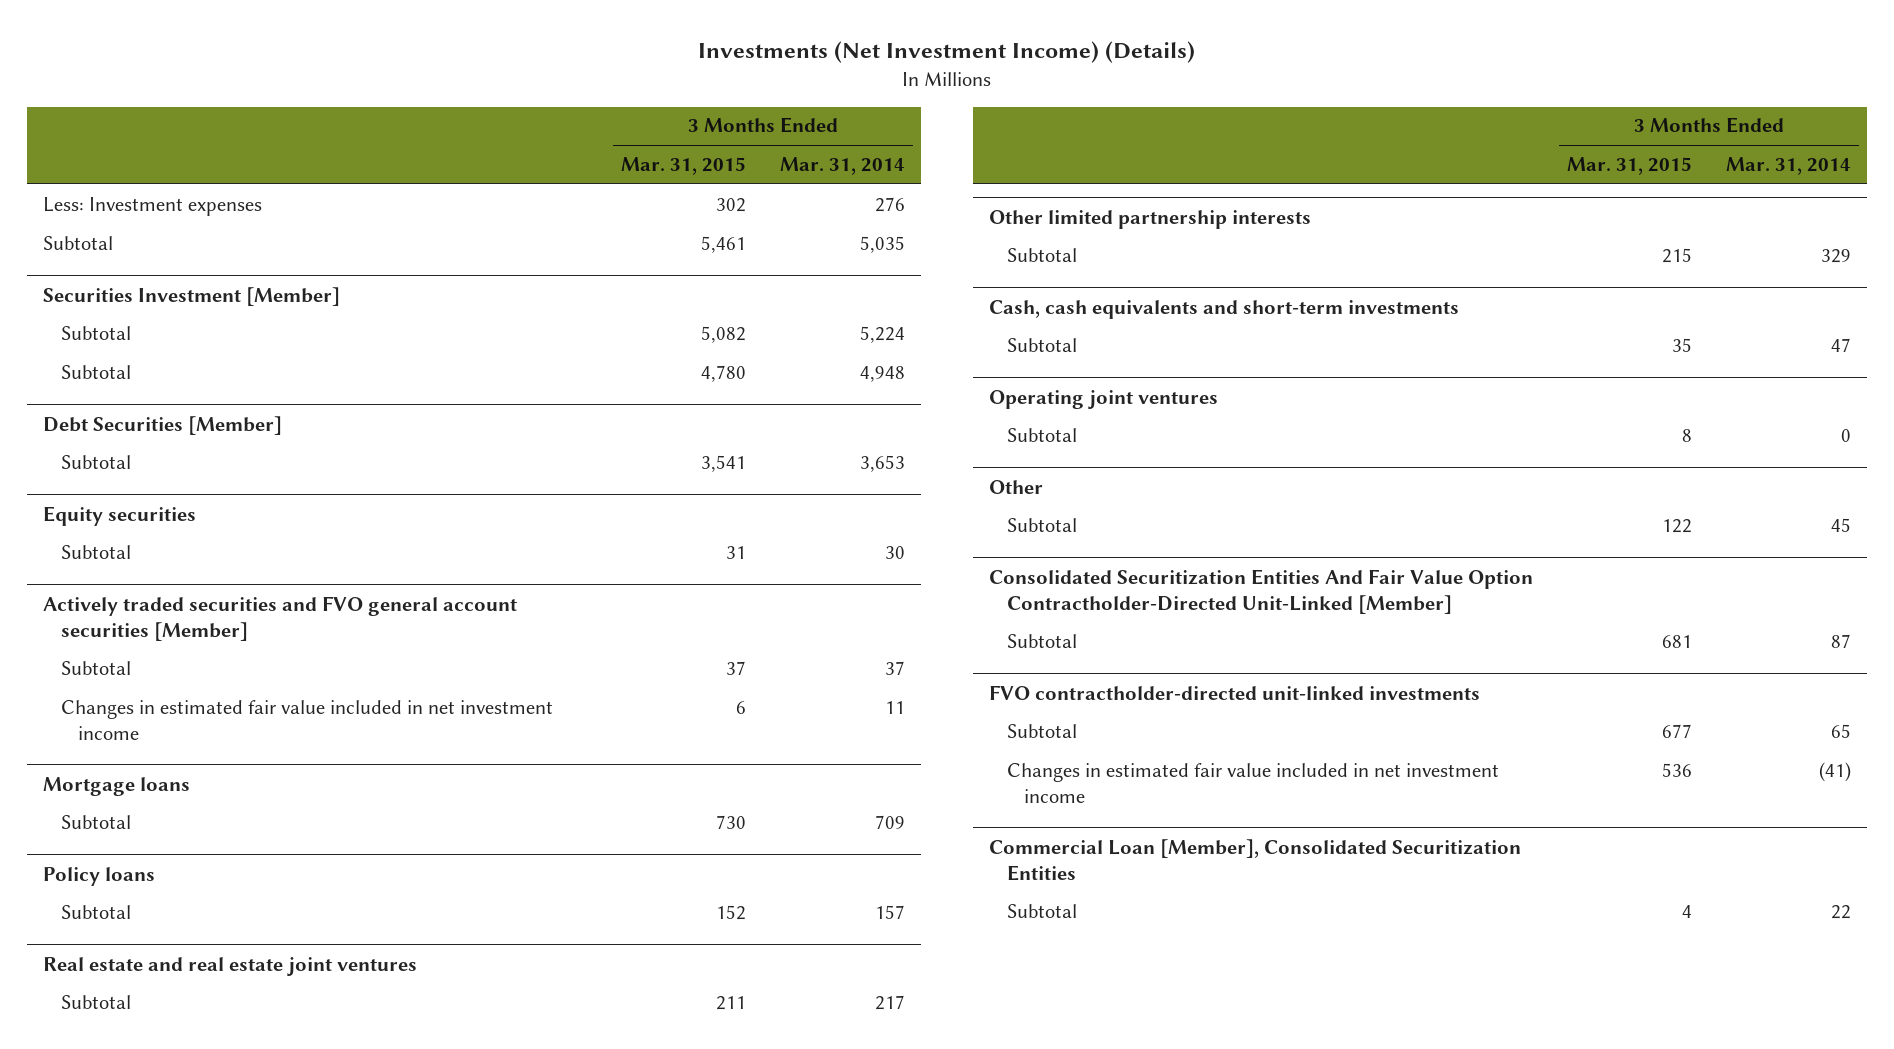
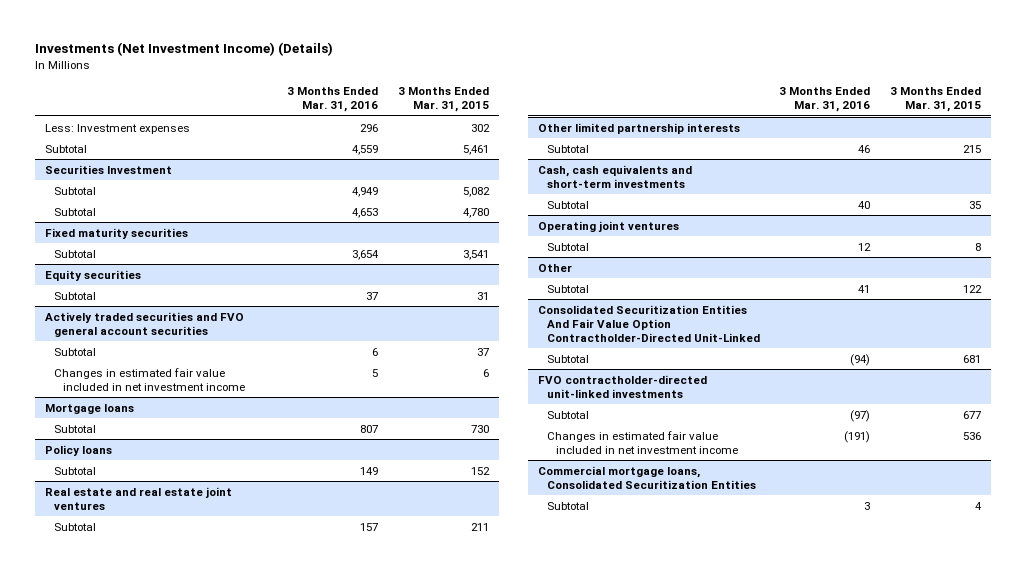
- | 3 Months Ended Mar. 31, 2015 | 3 Months Ended Mar. 31, 2014
+ | 3 Months Ended Mar. 31, 2016 | 3 Months Ended Mar. 31, 2015
- Securities Investment [Member]
+ Securities Investment
- Debt Securities [Member]
+ Fixed maturity securities
- Actively traded securities and FVO general account securities [Member]
+ Actively traded securities and FVO general account securities
- Consolidated Securitization Entities And Fair Value Option Contractholder-Directed Unit-Linked [Member]
+ Consolidated Securitization Entities And Fair Value Option Contractholder-Directed Unit-Linked
- Commercial Loan [Member], Consolidated Securitization Entities
+ Commercial mortgage loans, Consolidated Securitization Entities

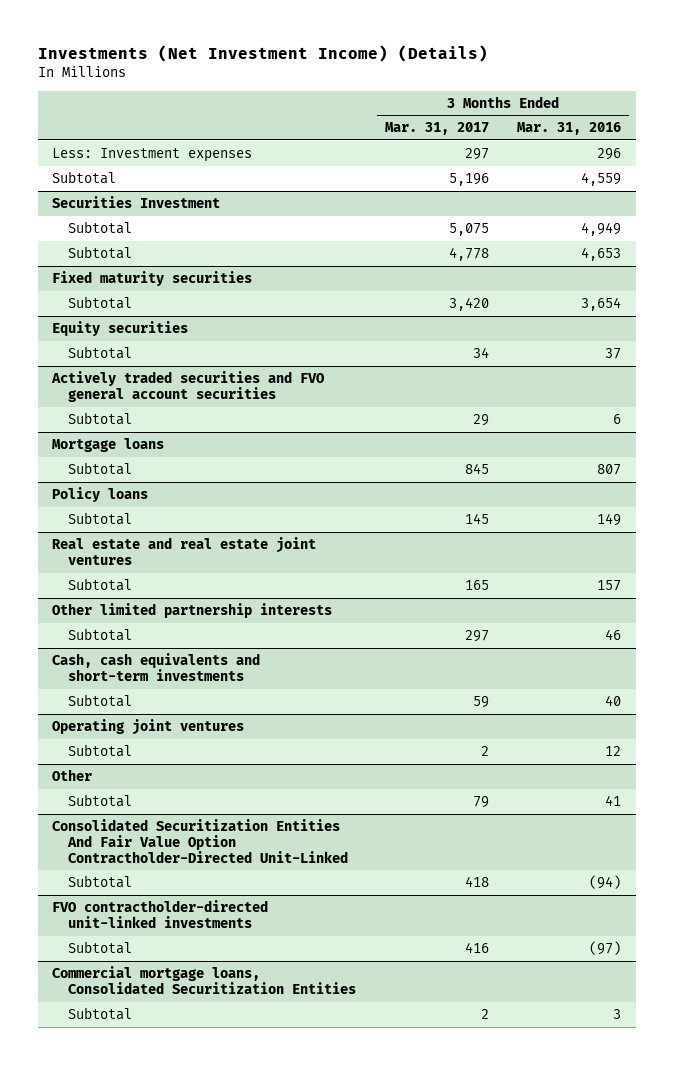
- | 3 Months Ended Mar. 31, 2016 | 3 Months Ended Mar. 31, 2015
+ | 3 Months Ended Mar. 31, 2017 | 3 Months Ended Mar. 31, 2016
@ Actively traded securities and FVO general account securities
- Changes in estimated fair value included in net investment income | 5 | 6
@ FVO contractholder-directed unit-linked investments
- Changes in estimated fair value included in net investment income | (191) | 536

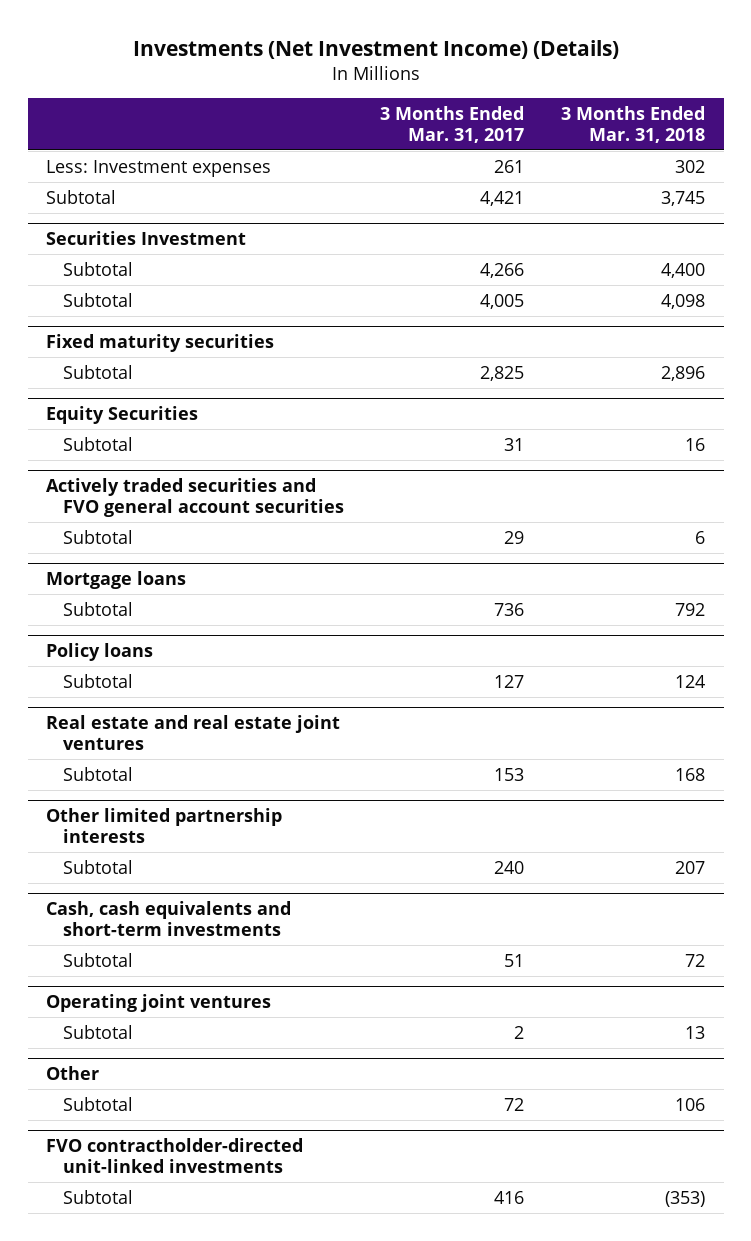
- | 3 Months Ended Mar. 31, 2017 | 3 Months Ended Mar. 31, 2016
+ | 3 Months Ended Mar. 31, 2017 | 3 Months Ended Mar. 31, 2018
- Less: Investment expenses | 297 | 296
- Subtotal | 5,196 | 4,559
+ Less: Investment expenses | 261 | 302
+ Subtotal | 4,421 | 3,745
@ Securities Investment
- Subtotal | 5,075 | 4,949
- Subtotal | 4,778 | 4,653
+ Subtotal | 4,266 | 4,400
+ Subtotal | 4,005 | 4,098
@ Fixed maturity securities
- Subtotal | 3,420 | 3,654
- Equity securities
- Subtotal | 34 | 37
@ Fixed maturity securities
+ Subtotal | 2,825 | 2,896
+ Equity Securities
+ Subtotal | 31 | 16
@ Mortgage loans
- Subtotal | 845 | 807
+ Subtotal | 736 | 792
@ Policy loans
- Subtotal | 145 | 149
+ Subtotal | 127 | 124
@ Real estate and real estate joint ventures
- Subtotal | 165 | 157
+ Subtotal | 153 | 168
@ Other limited partnership interests
- Subtotal | 297 | 46
+ Subtotal | 240 | 207
@ Cash, cash equivalents and short-term investments
- Subtotal | 59 | 40
+ Subtotal | 51 | 72
@ Other
- Subtotal | 79 | 41
- Consolidated Securitization Entities And Fair Value Option Contractholder-Directed Unit-Linked
- Subtotal | 418 | (94)
@ Other
+ Subtotal | 72 | 106
- Commercial mortgage loans, Consolidated Securitization Entities
- Subtotal | 2 | 3

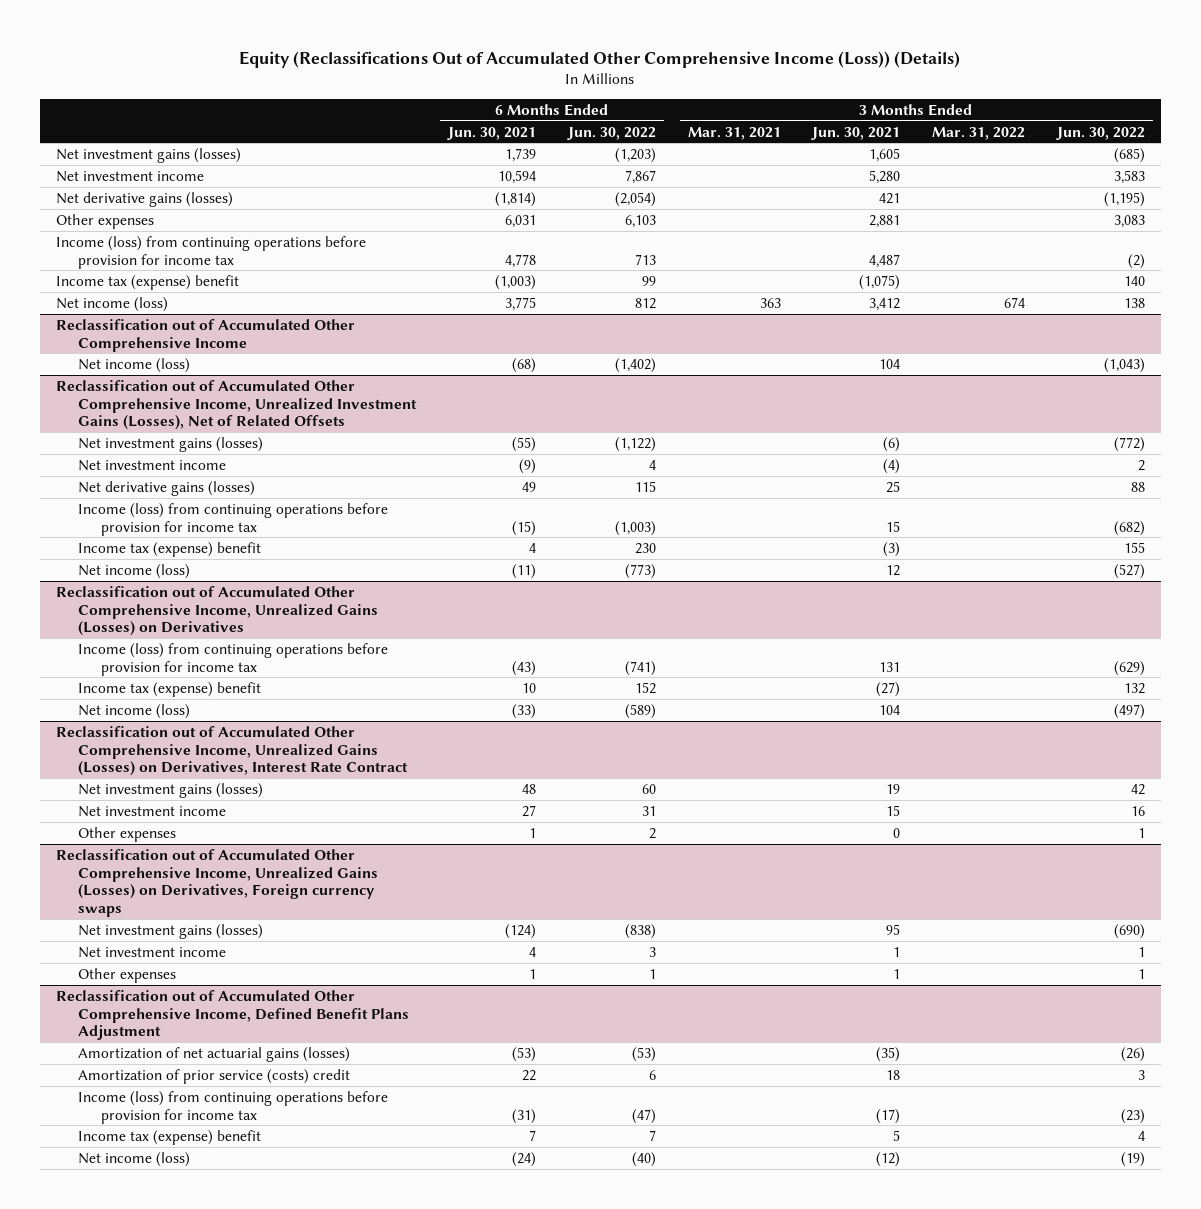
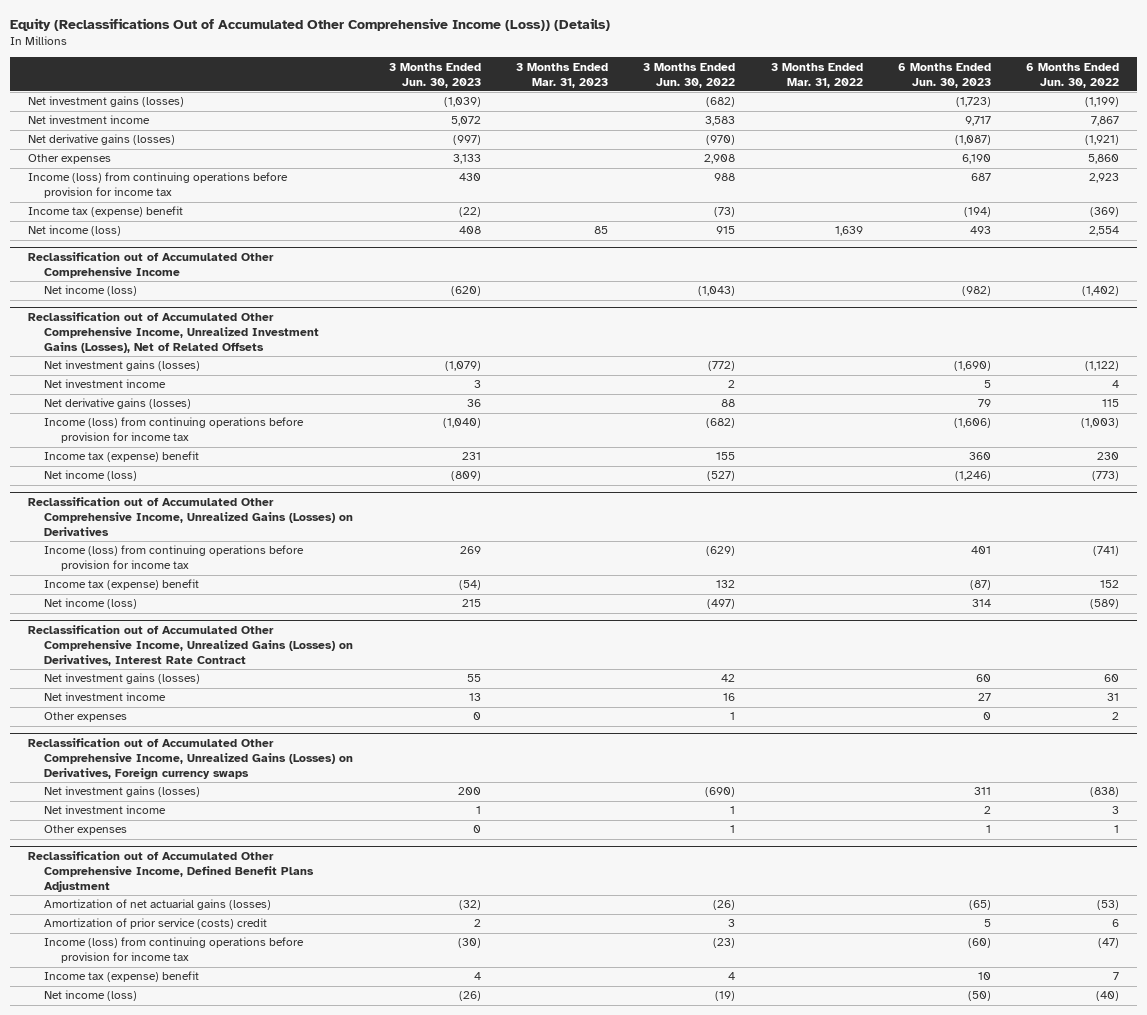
- | 6 Months Ended Jun. 30, 2021 | 6 Months Ended Jun. 30, 2022 | 3 Months Ended Mar. 31, 2021 | 3 Months Ended Jun. 30, 2021 | 3 Months Ended Mar. 31, 2022 | 3 Months Ended Jun. 30, 2022
+ | 3 Months Ended Jun. 30, 2023 | 3 Months Ended Mar. 31, 2023 | 3 Months Ended Jun. 30, 2022 | 3 Months Ended Mar. 31, 2022 | 6 Months Ended Jun. 30, 2023 | 6 Months Ended Jun. 30, 2022
- Net investment gains (losses) | 1,739 | (1,203) | | 1,605 | | (685)
+ Net investment gains (losses) | (1,039) | | (682) | | (1,723) | (1,199)
- Net derivative gains (losses) | (1,814) | (2,054) | | 421 | | (1,195)
- Other expenses | 6,031 | 6,103 | | 2,881 | | 3,083
- Income (loss) from continuing operations before provision for income tax | 4,778 | 713 | | 4,487 | | (2)
- Income tax (expense) benefit | (1,003) | 99 | | (1,075) | | 140
- Net income (loss) | 3,775 | 812 | 363 | 3,412 | 674 | 138
+ Net derivative gains (losses) | (997) | | (970) | | (1,087) | (1,921)
+ Other expenses | 3,133 | | 2,908 | | 6,190 | 5,860
+ Income (loss) from continuing operations before provision for income tax | 430 | | 988 | | 687 | 2,923
+ Income tax (expense) benefit | (22) | | (73) | | (194) | (369)
+ Net income (loss) | 408 | 85 | 915 | 1,639 | 493 | 2,554

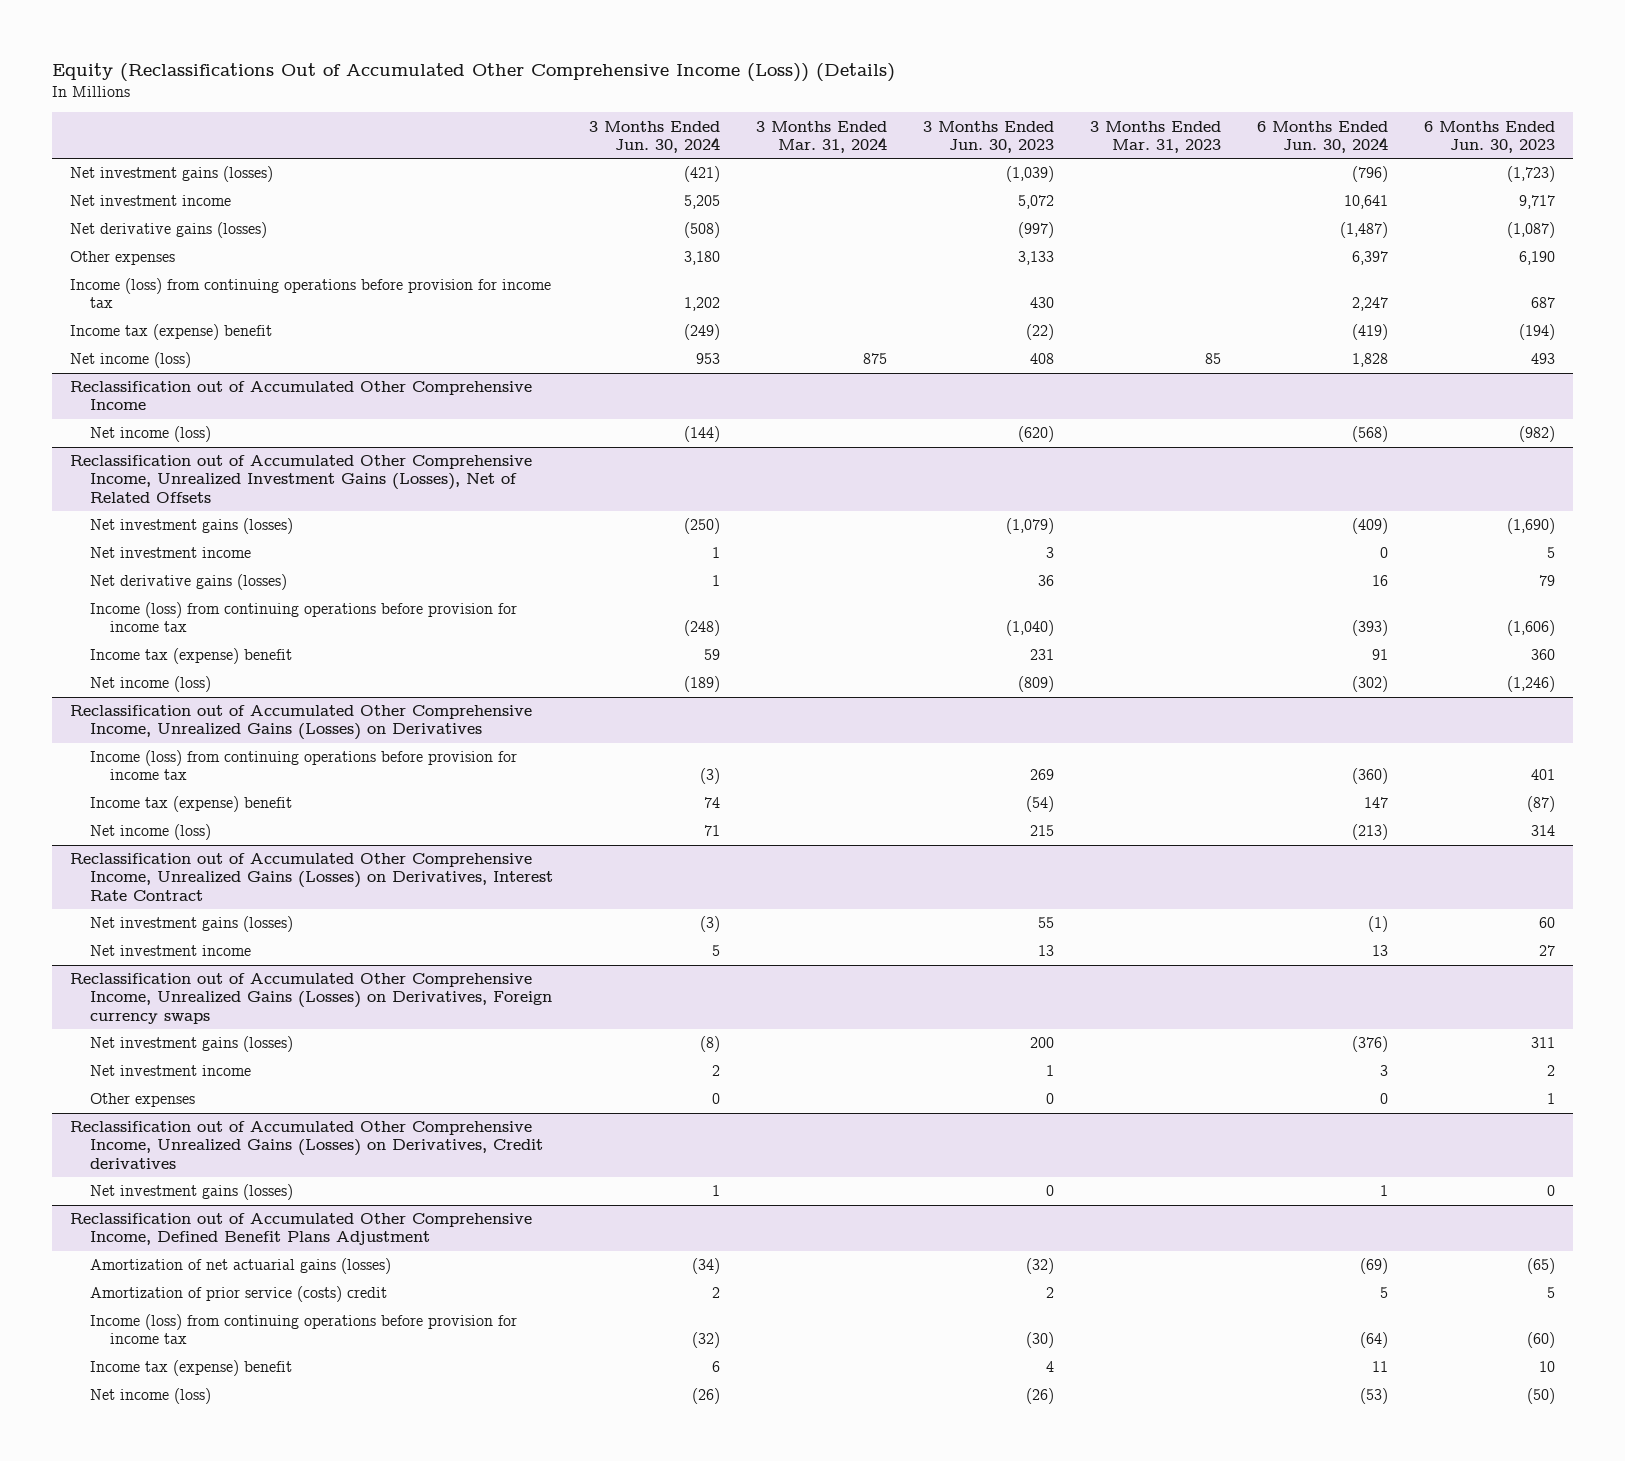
- | 3 Months Ended Jun. 30, 2023 | 3 Months Ended Mar. 31, 2023 | 3 Months Ended Jun. 30, 2022 | 3 Months Ended Mar. 31, 2022 | 6 Months Ended Jun. 30, 2023 | 6 Months Ended Jun. 30, 2022
+ | 3 Months Ended Jun. 30, 2024 | 3 Months Ended Mar. 31, 2024 | 3 Months Ended Jun. 30, 2023 | 3 Months Ended Mar. 31, 2023 | 6 Months Ended Jun. 30, 2024 | 6 Months Ended Jun. 30, 2023
@ Reclassification out of Accumulated Other Comprehensive Income, Unrealized Gains (Losses) on Derivatives, Interest Rate Contract
- Other expenses | 0 | | 1 | | 0 | 2
+ Reclassification out of Accumulated Other Comprehensive Income, Unrealized Gains (Losses) on Derivatives, Credit derivatives
+ Net investment gains (losses) | 1 | | 0 | | 1 | 0

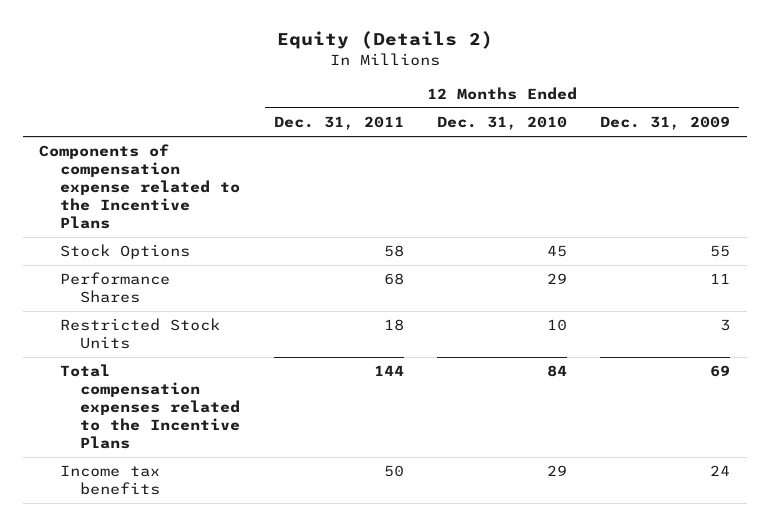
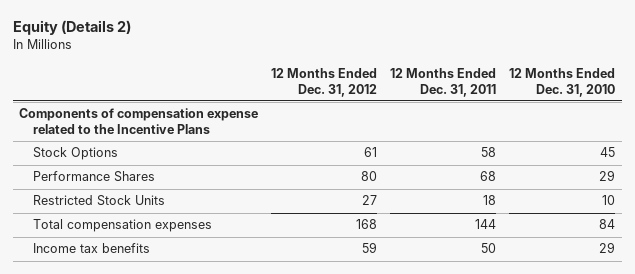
- | 12 Months Ended Dec. 31, 2011 | 12 Months Ended Dec. 31, 2010 | 12 Months Ended Dec. 31, 2009
+ | 12 Months Ended Dec. 31, 2012 | 12 Months Ended Dec. 31, 2011 | 12 Months Ended Dec. 31, 2010
- Total compensation expenses related to the Incentive Plans | 144 | 84 | 69
+ Total compensation expenses | 168 | 144 | 84

